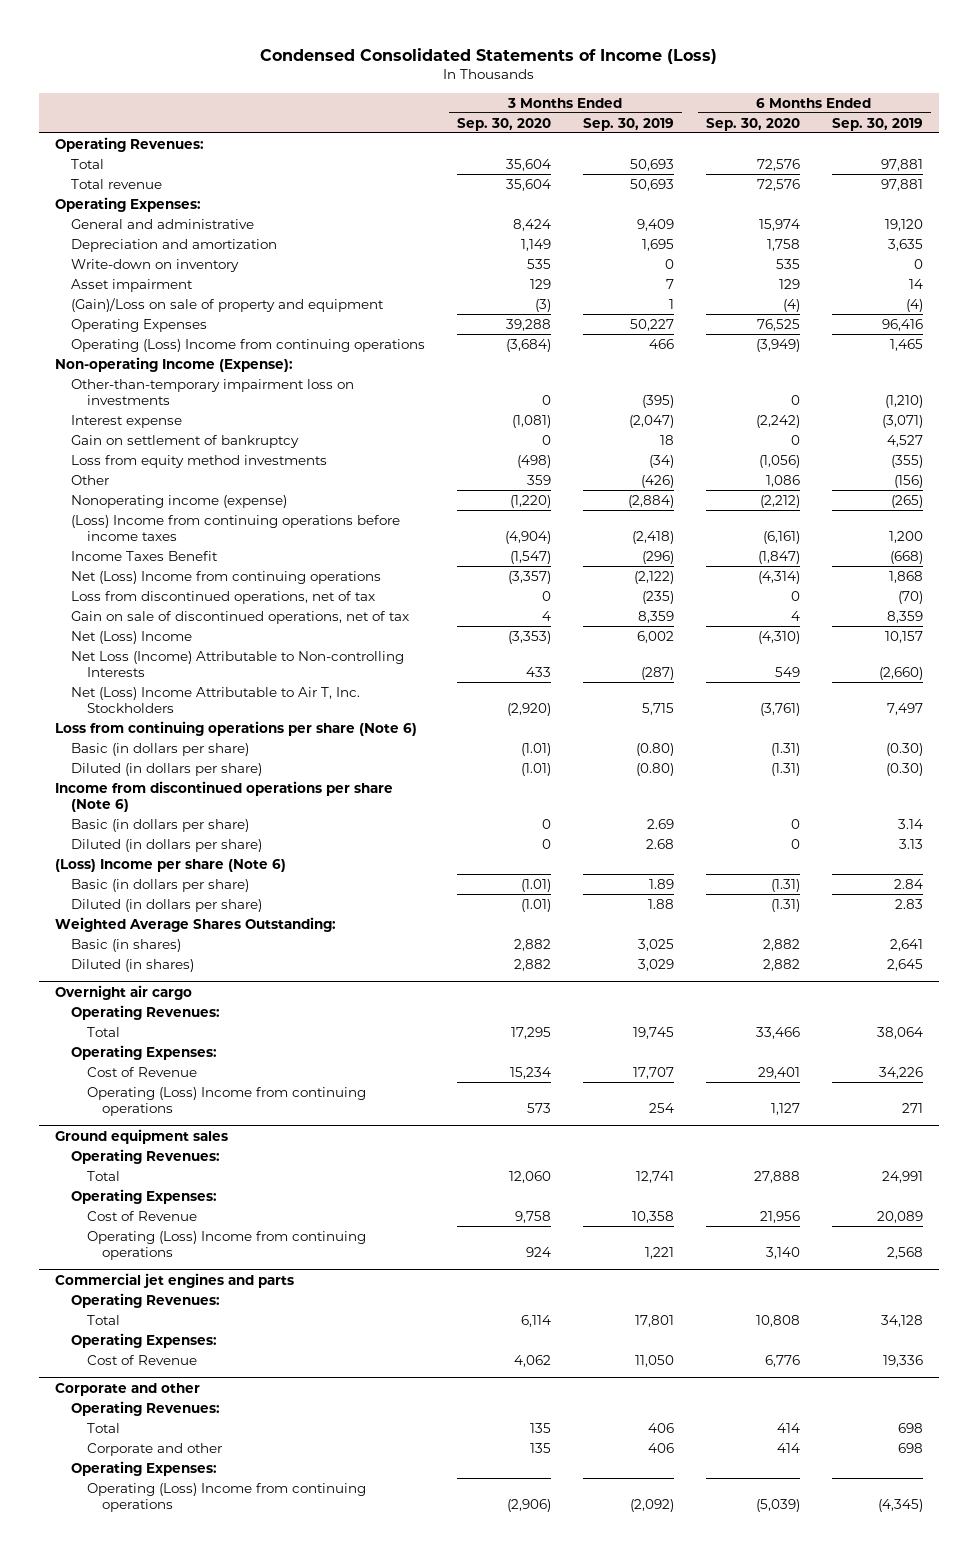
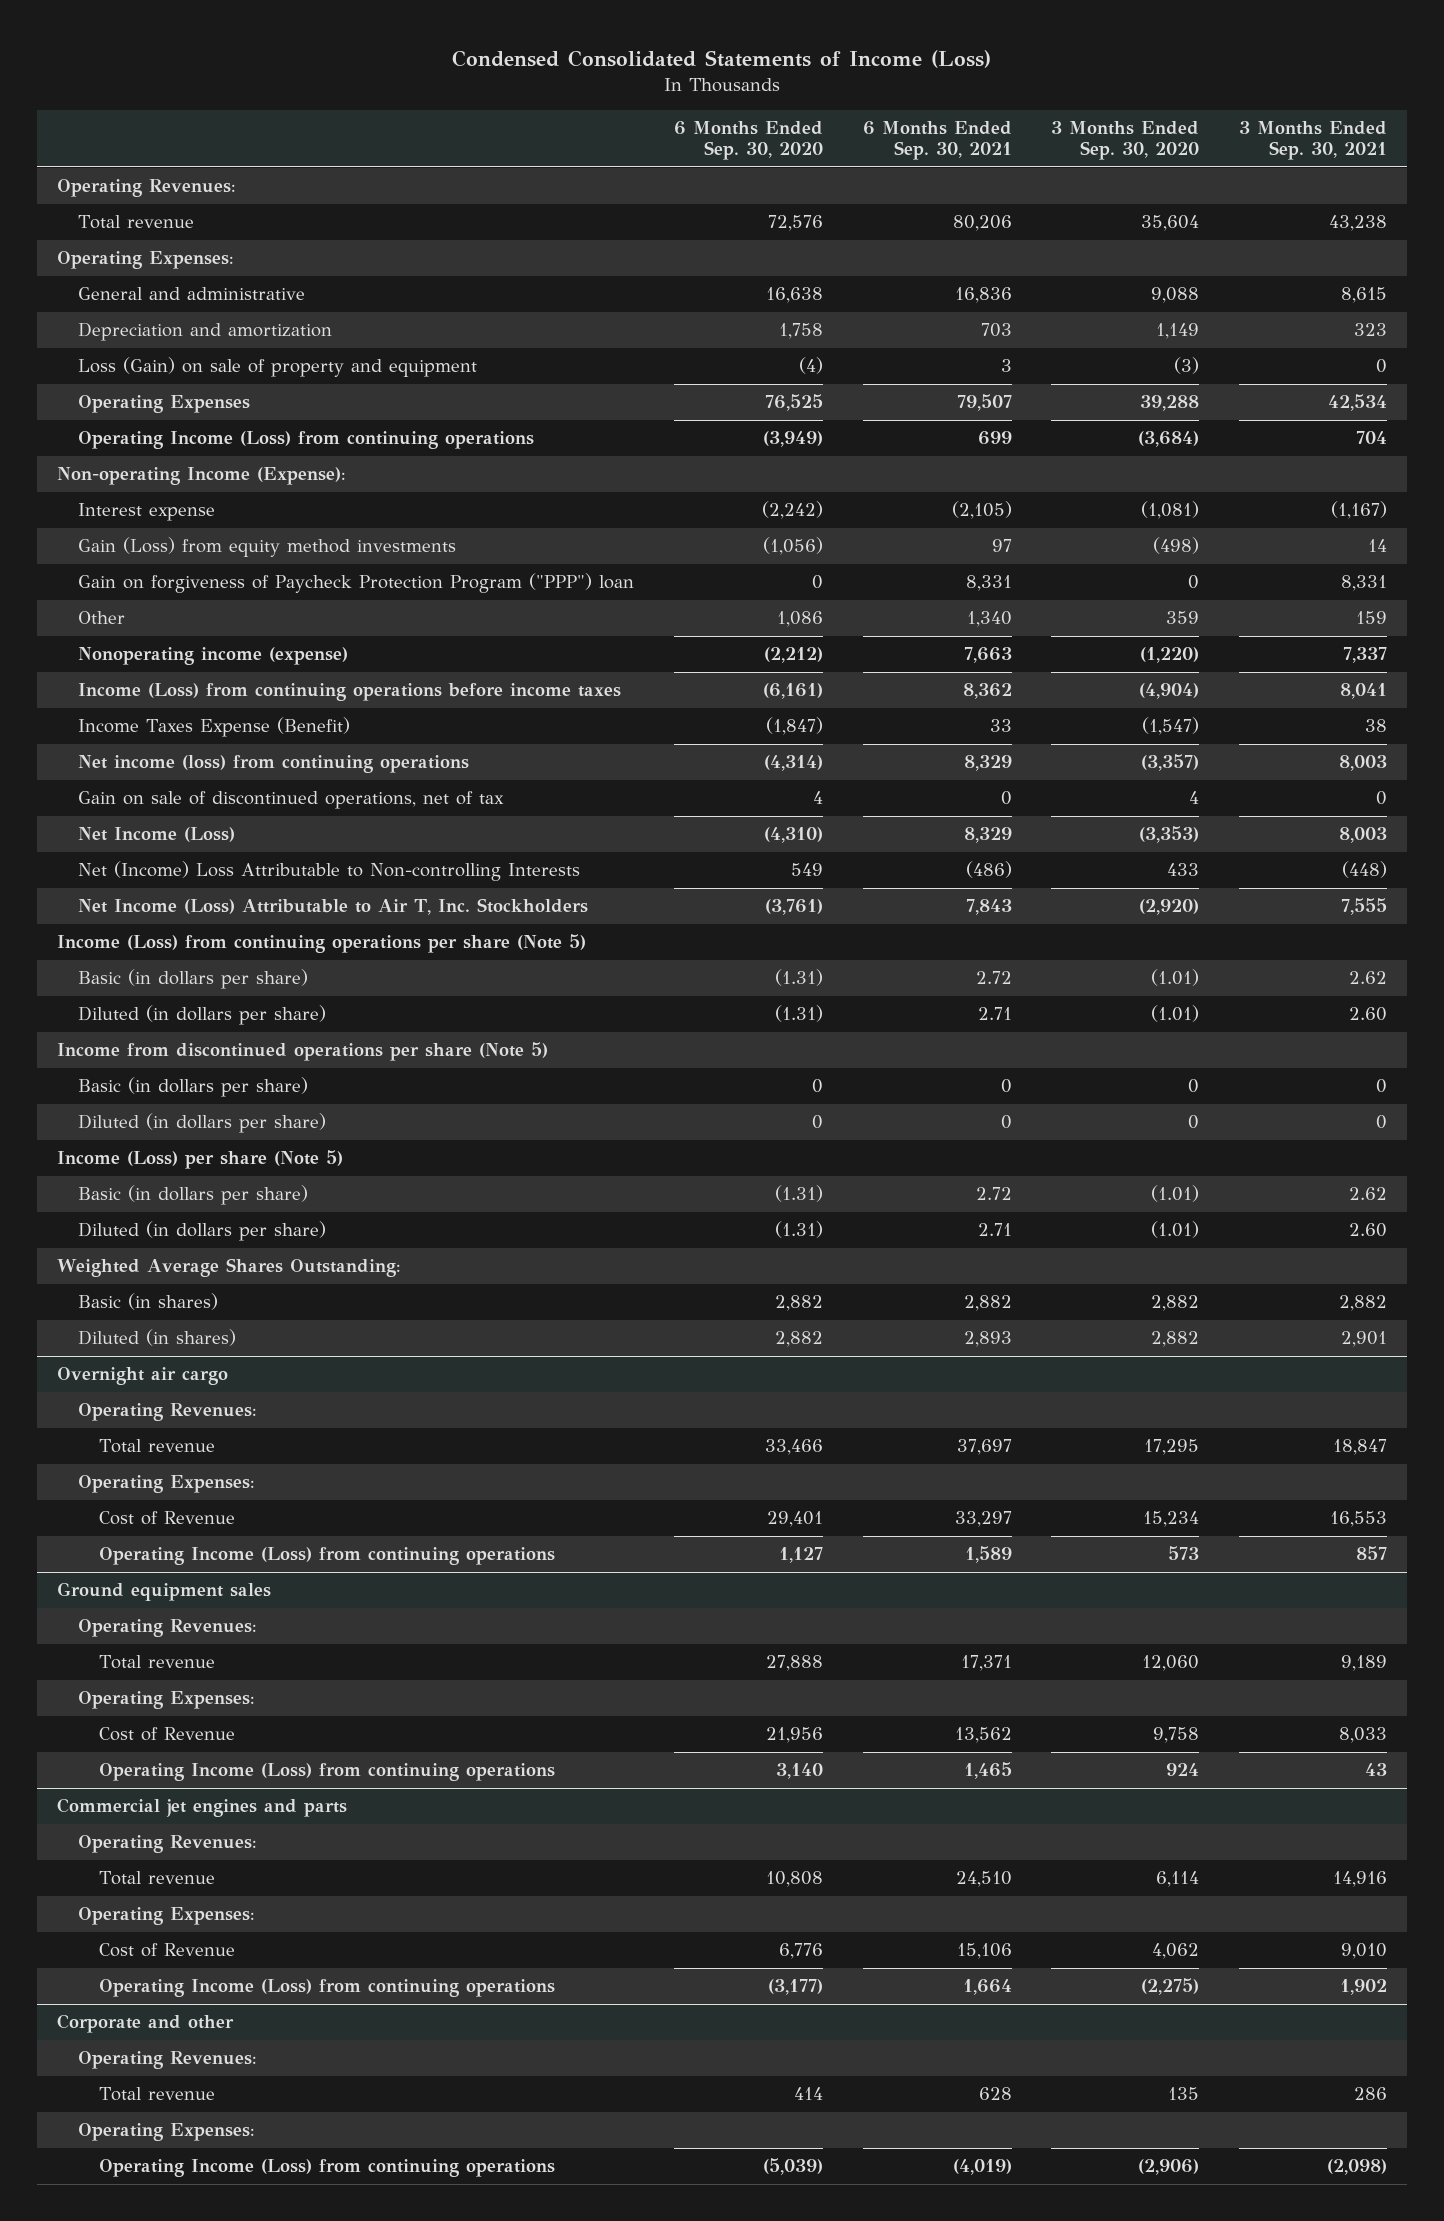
- | 3 Months Ended Sep. 30, 2020 | 3 Months Ended Sep. 30, 2019 | 6 Months Ended Sep. 30, 2020 | 6 Months Ended Sep. 30, 2019
+ | 6 Months Ended Sep. 30, 2020 | 6 Months Ended Sep. 30, 2021 | 3 Months Ended Sep. 30, 2020 | 3 Months Ended Sep. 30, 2021
- Total | 35,604 | 50,693 | 72,576 | 97,881
- General and administrative | 8,424 | 9,409 | 15,974 | 19,120
+ General and administrative | 16,638 | 16,836 | 9,088 | 8,615
- Write-down on inventory | 535 | 0 | 535 | 0
- Asset impairment | 129 | 7 | 129 | 14
- (Gain)/Loss on sale of property and equipment | (3) | 1 | (4) | (4)
+ Loss (Gain) on sale of property and equipment | (4) | 3 | (3) | 0
- Operating (Loss) Income from continuing operations | (3,684) | 466 | (3,949) | 1,465
+ Operating Income (Loss) from continuing operations | (3,949) | 699 | (3,684) | 704
- Other-than-temporary impairment loss on investments | 0 | (395) | 0 | (1,210)
- Gain on settlement of bankruptcy | 0 | 18 | 0 | 4,527
- Loss from equity method investments | (498) | (34) | (1,056) | (355)
+ Gain (Loss) from equity method investments | (1,056) | 97 | (498) | 14
+ Gain on forgiveness of Paycheck Protection Program ("PPP") loan | 0 | 8,331 | 0 | 8,331
- (Loss) Income from continuing operations before income taxes | (4,904) | (2,418) | (6,161) | 1,200
- Income Taxes Benefit | (1,547) | (296) | (1,847) | (668)
- Net (Loss) Income from continuing operations | (3,357) | (2,122) | (4,314) | 1,868
- Loss from discontinued operations, net of tax | 0 | (235) | 0 | (70)
+ Income (Loss) from continuing operations before income taxes | (6,161) | 8,362 | (4,904) | 8,041
+ Income Taxes Expense (Benefit) | (1,847) | 33 | (1,547) | 38
+ Net income (loss) from continuing operations | (4,314) | 8,329 | (3,357) | 8,003
- Net (Loss) Income | (3,353) | 6,002 | (4,310) | 10,157
- Net Loss (Income) Attributable to Non-controlling Interests | 433 | (287) | 549 | (2,660)
- Net (Loss) Income Attributable to Air T, Inc. Stockholders | (2,920) | 5,715 | (3,761) | 7,497
- Loss from continuing operations per share (Note 6)
+ Net Income (Loss) | (4,310) | 8,329 | (3,353) | 8,003
+ Net (Income) Loss Attributable to Non-controlling Interests | 549 | (486) | 433 | (448)
+ Net Income (Loss) Attributable to Air T, Inc. Stockholders | (3,761) | 7,843 | (2,920) | 7,555
+ Income (Loss) from continuing operations per share (Note 5)
- Income from discontinued operations per share (Note 6)
+ Income from discontinued operations per share (Note 5)
- (Loss) Income per share (Note 6)
+ Income (Loss) per share (Note 5)
@ Overnight air cargo
- Total | 17,295 | 19,745 | 33,466 | 38,064
+ Total revenue | 33,466 | 37,697 | 17,295 | 18,847
- Operating (Loss) Income from continuing operations | 573 | 254 | 1,127 | 271
+ Operating Income (Loss) from continuing operations | 1,127 | 1,589 | 573 | 857
@ Ground equipment sales
- Total | 12,060 | 12,741 | 27,888 | 24,991
+ Total revenue | 27,888 | 17,371 | 12,060 | 9,189
- Operating (Loss) Income from continuing operations | 924 | 1,221 | 3,140 | 2,568
+ Operating Income (Loss) from continuing operations | 3,140 | 1,465 | 924 | 43
@ Commercial jet engines and parts
- Total | 6,114 | 17,801 | 10,808 | 34,128
+ Total revenue | 10,808 | 24,510 | 6,114 | 14,916
+ Operating Income (Loss) from continuing operations | (3,177) | 1,664 | (2,275) | 1,902
@ Corporate and other
- Total | 135 | 406 | 414 | 698
- Corporate and other | 135 | 406 | 414 | 698
+ Total revenue | 414 | 628 | 135 | 286
- Operating (Loss) Income from continuing operations | (2,906) | (2,092) | (5,039) | (4,345)
+ Operating Income (Loss) from continuing operations | (5,039) | (4,019) | (2,906) | (2,098)

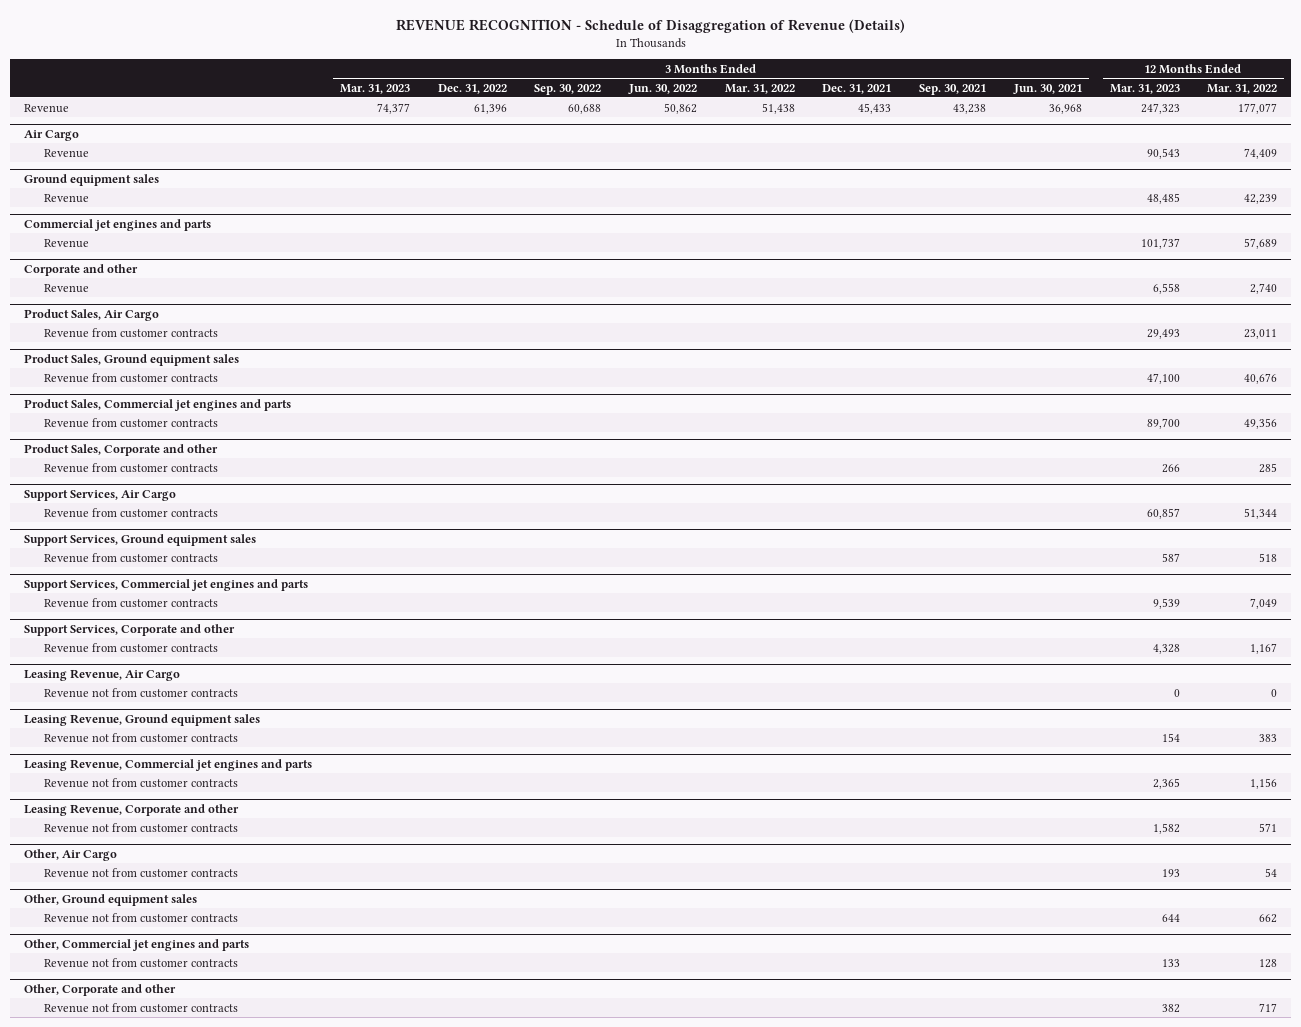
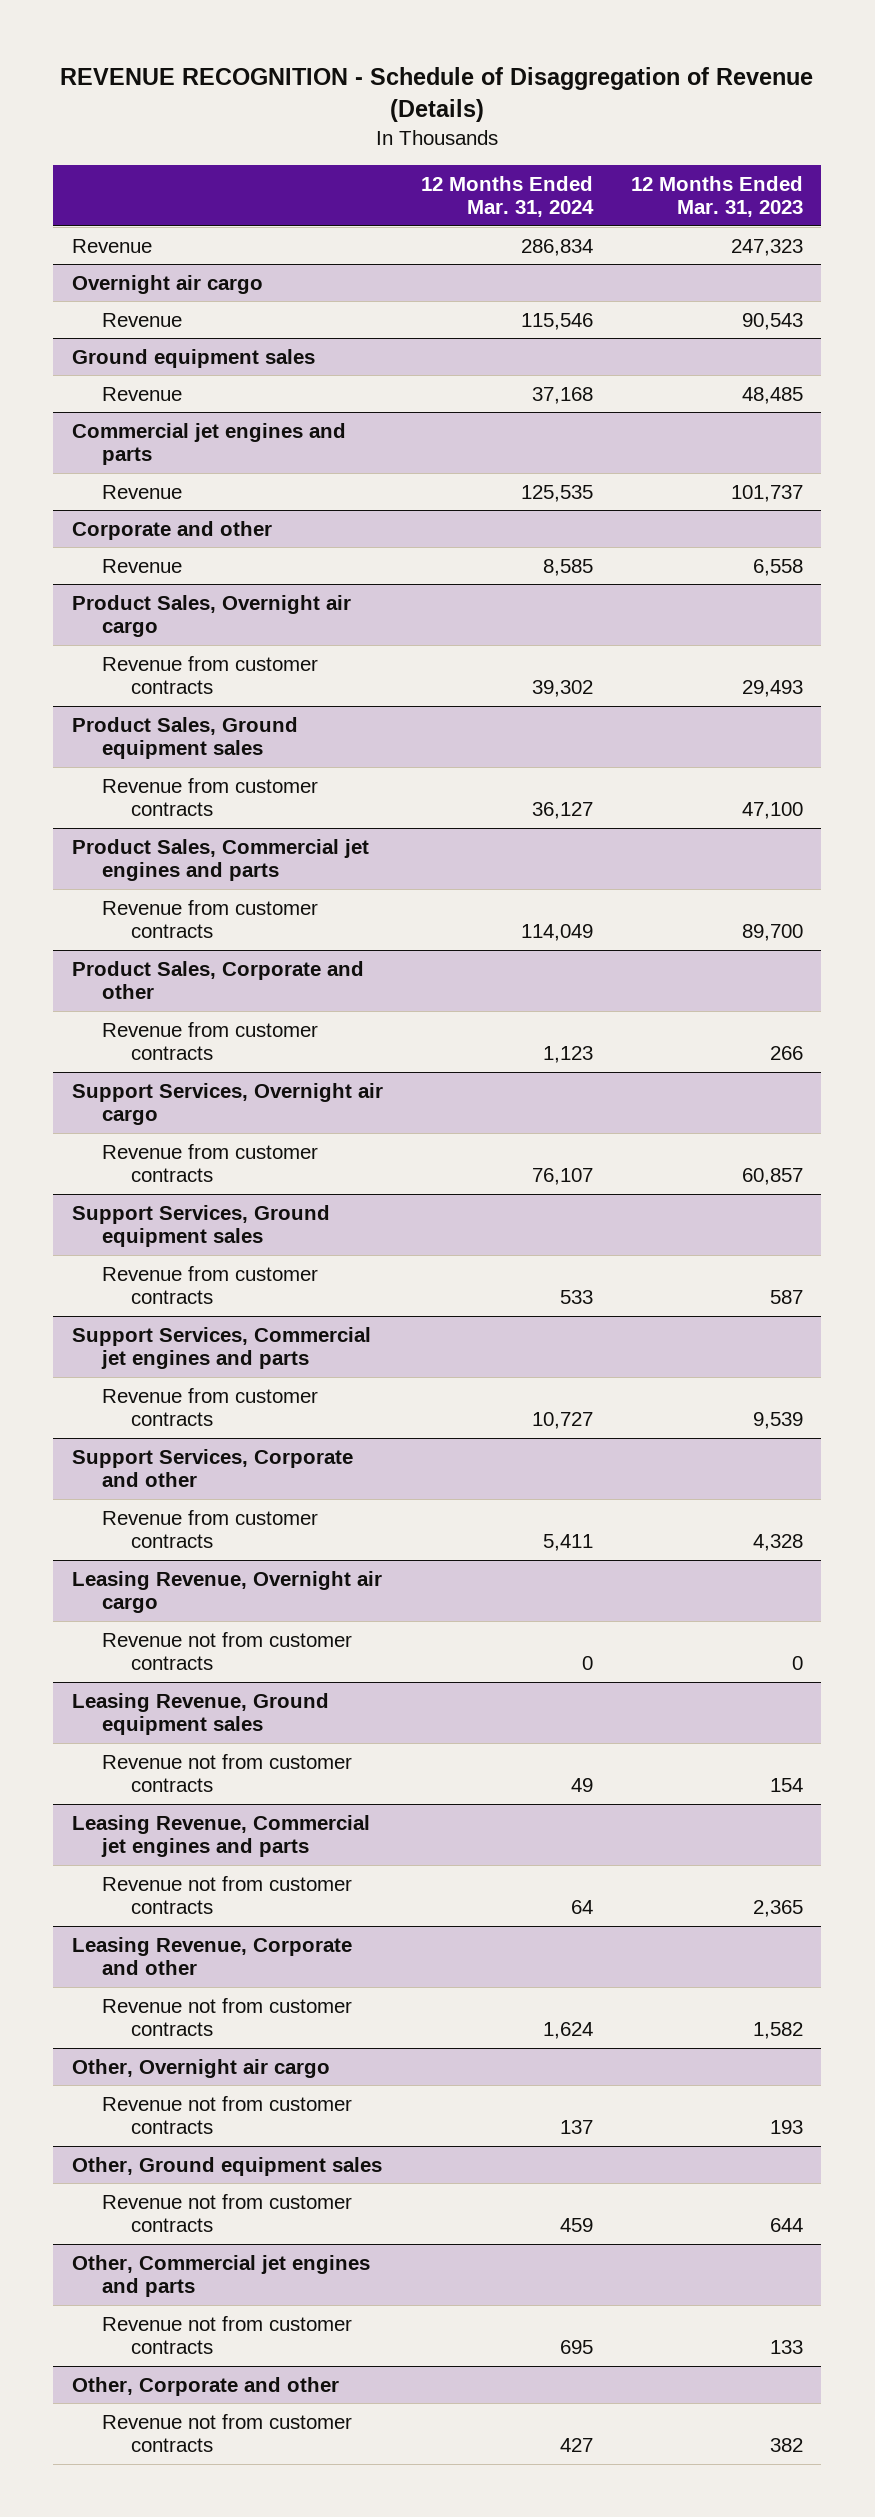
- | 3 Months Ended Mar. 31, 2023 | 3 Months Ended Dec. 31, 2022 | 3 Months Ended Sep. 30, 2022 | 3 Months Ended Jun. 30, 2022 | 3 Months Ended Mar. 31, 2022 | 3 Months Ended Dec. 31, 2021 | 3 Months Ended Sep. 30, 2021 | 3 Months Ended Jun. 30, 2021 | 12 Months Ended Mar. 31, 2023 | 12 Months Ended Mar. 31, 2022
+ | 12 Months Ended Mar. 31, 2024 | 12 Months Ended Mar. 31, 2023
- Air Cargo
+ Overnight air cargo
- Product Sales, Air Cargo
+ Product Sales, Overnight air cargo
- Support Services, Air Cargo
+ Support Services, Overnight air cargo
- Leasing Revenue, Air Cargo
+ Leasing Revenue, Overnight air cargo
- Other, Air Cargo
+ Other, Overnight air cargo

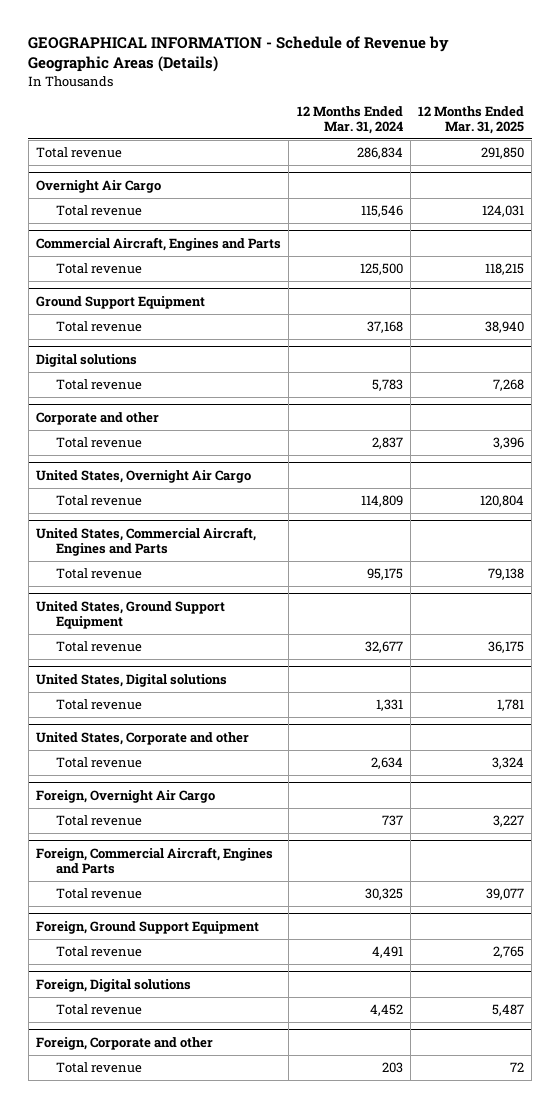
- REVENUE RECOGNITION - Schedule of Disaggregation of Revenue (Details)
+ GEOGRAPHICAL INFORMATION - Schedule of Revenue by Geographic Areas (Details)
- | 12 Months Ended Mar. 31, 2024 | 12 Months Ended Mar. 31, 2023
+ | 12 Months Ended Mar. 31, 2024 | 12 Months Ended Mar. 31, 2025
- Revenue | 286,834 | 247,323
- Overnight air cargo
- Revenue | 115,546 | 90,543
- Ground equipment sales
- Revenue | 37,168 | 48,485
- Commercial jet engines and parts
- Revenue | 125,535 | 101,737
+ Total revenue | 286,834 | 291,850
+ Overnight Air Cargo
+ Total revenue | 115,546 | 124,031
+ Commercial Aircraft, Engines and Parts
+ Total revenue | 125,500 | 118,215
+ Ground Support Equipment
+ Total revenue | 37,168 | 38,940
+ Digital solutions
+ Total revenue | 5,783 | 7,268
@ Corporate and other
- Revenue | 8,585 | 6,558
- Product Sales, Overnight air cargo
- Revenue from customer contracts | 39,302 | 29,493
- Product Sales, Ground equipment sales
- Revenue from customer contracts | 36,127 | 47,100
- Product Sales, Commercial jet engines and parts
- Revenue from customer contracts | 114,049 | 89,700
- Product Sales, Corporate and other
- Revenue from customer contracts | 1,123 | 266
- Support Services, Overnight air cargo
- Revenue from customer contracts | 76,107 | 60,857
- Support Services, Ground equipment sales
- Revenue from customer contracts | 533 | 587
- Support Services, Commercial jet engines and parts
- Revenue from customer contracts | 10,727 | 9,539
- Support Services, Corporate and other
- Revenue from customer contracts | 5,411 | 4,328
- Leasing Revenue, Overnight air cargo
- Revenue not from customer contracts | 0 | 0
- Leasing Revenue, Ground equipment sales
- Revenue not from customer contracts | 49 | 154
- Leasing Revenue, Commercial jet engines and parts
- Revenue not from customer contracts | 64 | 2,365
- Leasing Revenue, Corporate and other
- Revenue not from customer contracts | 1,624 | 1,582
- Other, Overnight air cargo
- Revenue not from customer contracts | 137 | 193
- Other, Ground equipment sales
- Revenue not from customer contracts | 459 | 644
- Other, Commercial jet engines and parts
- Revenue not from customer contracts | 695 | 133
- Other, Corporate and other
- Revenue not from customer contracts | 427 | 382
@ Corporate and other
+ Total revenue | 2,837 | 3,396
+ United States, Overnight Air Cargo
+ Total revenue | 114,809 | 120,804
+ United States, Commercial Aircraft, Engines and Parts
+ Total revenue | 95,175 | 79,138
+ United States, Ground Support Equipment
+ Total revenue | 32,677 | 36,175
+ United States, Digital solutions
+ Total revenue | 1,331 | 1,781
+ United States, Corporate and other
+ Total revenue | 2,634 | 3,324
+ Foreign, Overnight Air Cargo
+ Total revenue | 737 | 3,227
+ Foreign, Commercial Aircraft, Engines and Parts
+ Total revenue | 30,325 | 39,077
+ Foreign, Ground Support Equipment
+ Total revenue | 4,491 | 2,765
+ Foreign, Digital solutions
+ Total revenue | 4,452 | 5,487
+ Foreign, Corporate and other
+ Total revenue | 203 | 72

